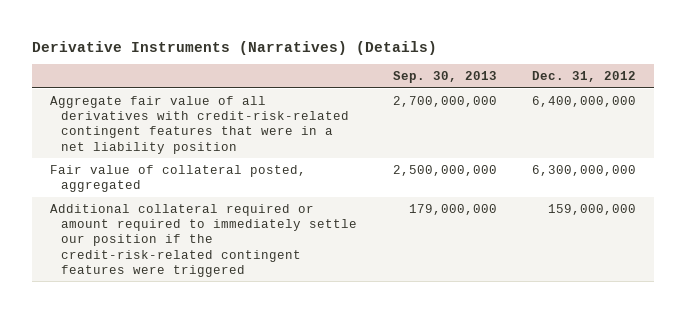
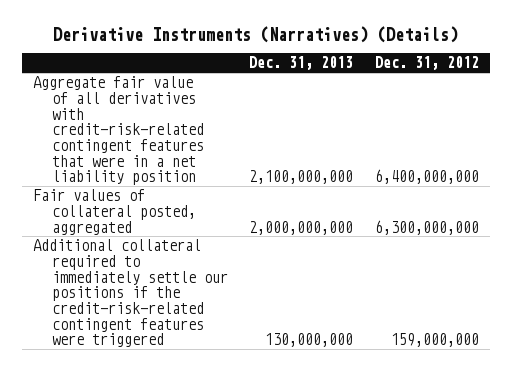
- | Sep. 30, 2013 | Dec. 31, 2012
+ | Dec. 31, 2013 | Dec. 31, 2012
- Fair value of collateral posted, aggregated | 2,500,000,000 | 6,300,000,000
- Additional collateral required or amount required to immediately settle our position if the credit-risk-related contingent features were triggered | 179,000,000 | 159,000,000
+ Fair values of collateral posted, aggregated | 2,000,000,000 | 6,300,000,000
+ Additional collateral required to immediately settle our positions if the credit-risk-related contingent features were triggered | 130,000,000 | 159,000,000

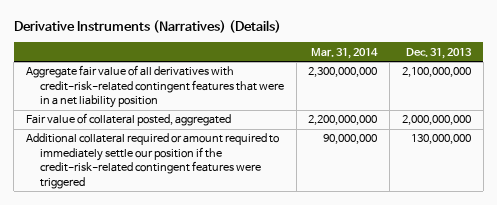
- | Dec. 31, 2013 | Dec. 31, 2012
+ | Mar. 31, 2014 | Dec. 31, 2013
- Fair values of collateral posted, aggregated | 2,000,000,000 | 6,300,000,000
- Additional collateral required to immediately settle our positions if the credit-risk-related contingent features were triggered | 130,000,000 | 159,000,000
+ Fair value of collateral posted, aggregated | 2,200,000,000 | 2,000,000,000
+ Additional collateral required or amount required to immediately settle our position if the credit-risk-related contingent features were triggered | 90,000,000 | 130,000,000

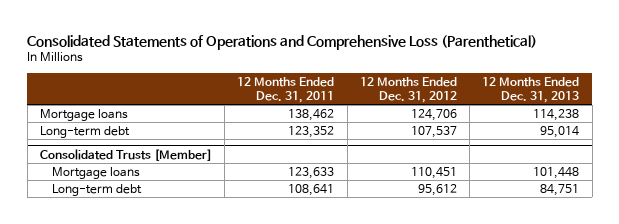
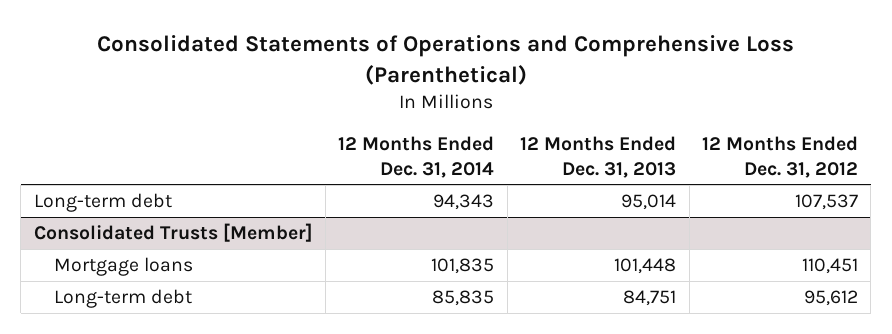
- | 12 Months Ended Dec. 31, 2011 | 12 Months Ended Dec. 31, 2012 | 12 Months Ended Dec. 31, 2013
+ | 12 Months Ended Dec. 31, 2014 | 12 Months Ended Dec. 31, 2013 | 12 Months Ended Dec. 31, 2012
- Mortgage loans | 138,462 | 124,706 | 114,238

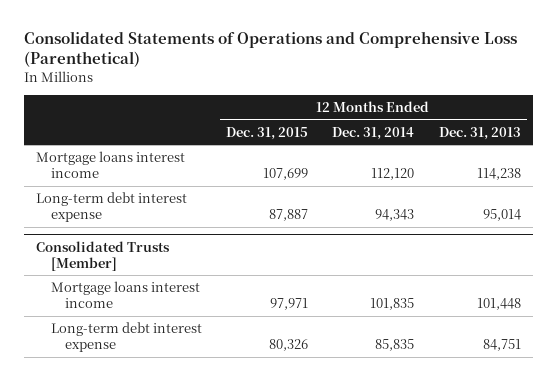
- | 12 Months Ended Dec. 31, 2014 | 12 Months Ended Dec. 31, 2013 | 12 Months Ended Dec. 31, 2012
+ | 12 Months Ended Dec. 31, 2015 | 12 Months Ended Dec. 31, 2014 | 12 Months Ended Dec. 31, 2013
- Long-term debt | 94,343 | 95,014 | 107,537
+ Mortgage loans interest income | 107,699 | 112,120 | 114,238
+ Long-term debt interest expense | 87,887 | 94,343 | 95,014
@ Consolidated Trusts [Member]
- Mortgage loans | 101,835 | 101,448 | 110,451
- Long-term debt | 85,835 | 84,751 | 95,612
+ Mortgage loans interest income | 97,971 | 101,835 | 101,448
+ Long-term debt interest expense | 80,326 | 85,835 | 84,751

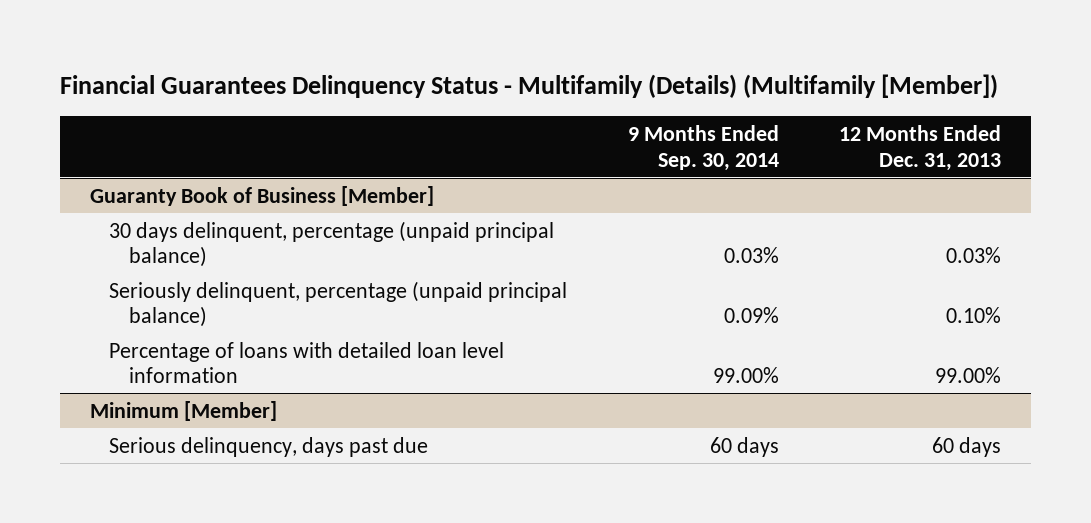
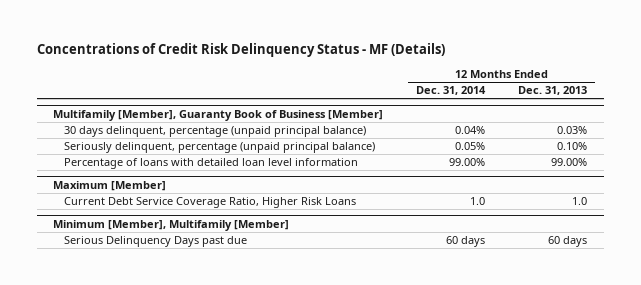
- Financial Guarantees Delinquency Status - Multifamily (Details) (Multifamily [Member])
+ Concentrations of Credit Risk Delinquency Status - MF (Details)
- | 9 Months Ended Sep. 30, 2014 | 12 Months Ended Dec. 31, 2013
+ | 12 Months Ended Dec. 31, 2014 | 12 Months Ended Dec. 31, 2013
- Guaranty Book of Business [Member]
+ Multifamily [Member], Guaranty Book of Business [Member]
- Minimum [Member]
- Serious delinquency, days past due | 60 days | 60 days
+ Maximum [Member]
+ Current Debt Service Coverage Ratio, Higher Risk Loans | 1.0 | 1.0
+ Minimum [Member], Multifamily [Member]
+ Serious Delinquency Days past due | 60 days | 60 days

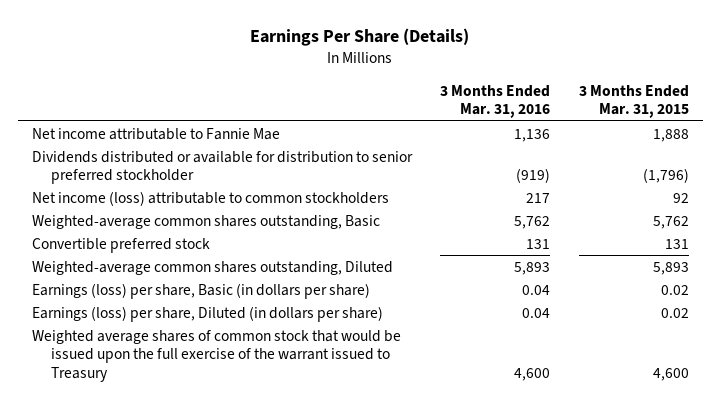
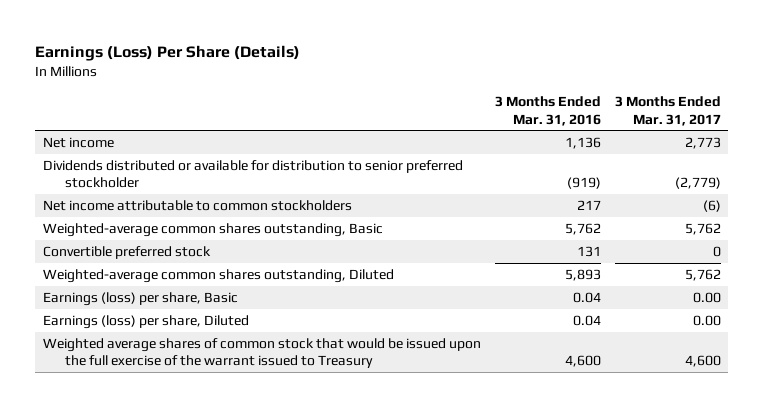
- Earnings Per Share (Details)
+ Earnings (Loss) Per Share (Details)
- | 3 Months Ended Mar. 31, 2016 | 3 Months Ended Mar. 31, 2015
+ | 3 Months Ended Mar. 31, 2016 | 3 Months Ended Mar. 31, 2017
- Net income attributable to Fannie Mae | 1,136 | 1,888
+ Net income | 1,136 | 2,773
- Net income (loss) attributable to common stockholders | 217 | 92
+ Net income attributable to common stockholders | 217 | (6)
- Earnings (loss) per share, Basic (in dollars per share) | 0.04 | 0.02
- Earnings (loss) per share, Diluted (in dollars per share) | 0.04 | 0.02
+ Earnings (loss) per share, Basic | 0.04 | 0.00
+ Earnings (loss) per share, Diluted | 0.04 | 0.00

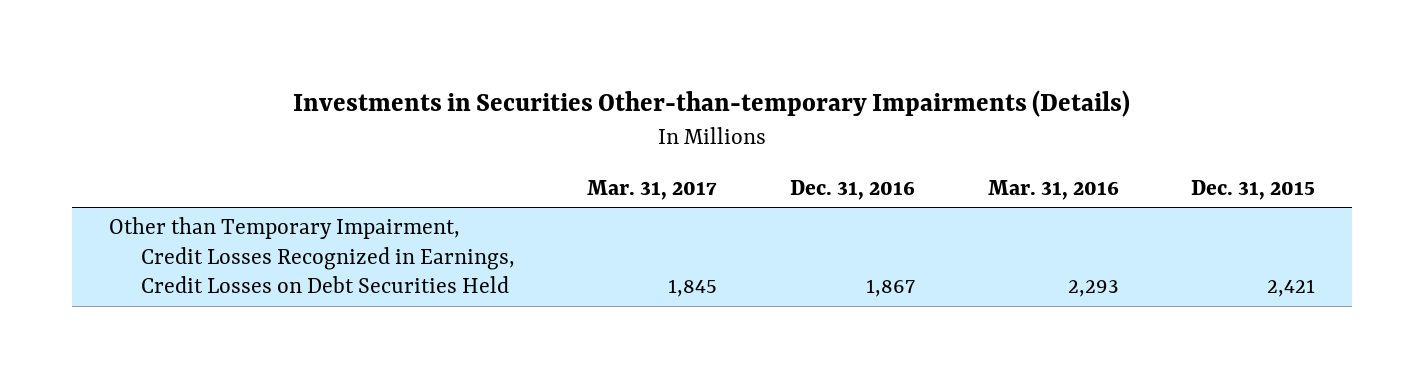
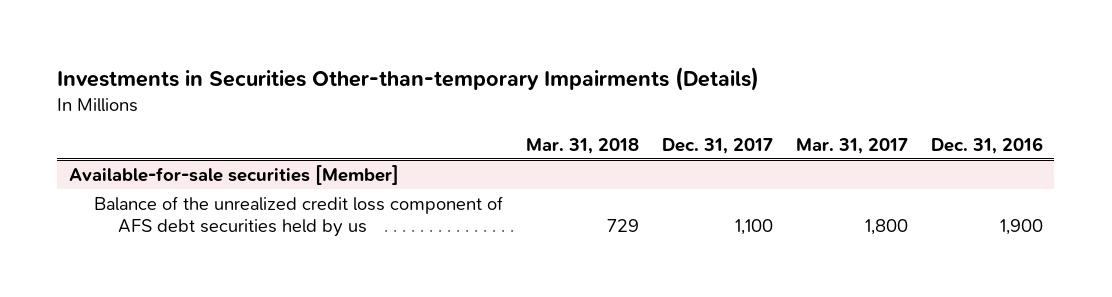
- | Mar. 31, 2017 | Dec. 31, 2016 | Mar. 31, 2016 | Dec. 31, 2015
+ | Mar. 31, 2018 | Dec. 31, 2017 | Mar. 31, 2017 | Dec. 31, 2016
- Other than Temporary Impairment, Credit Losses Recognized in Earnings, Credit Losses on Debt Securities Held | 1,845 | 1,867 | 2,293 | 2,421
+ Available-for-sale securities [Member]
+ Balance of the unrealized credit loss component of AFS debt securities held by us | 729 | 1,100 | 1,800 | 1,900

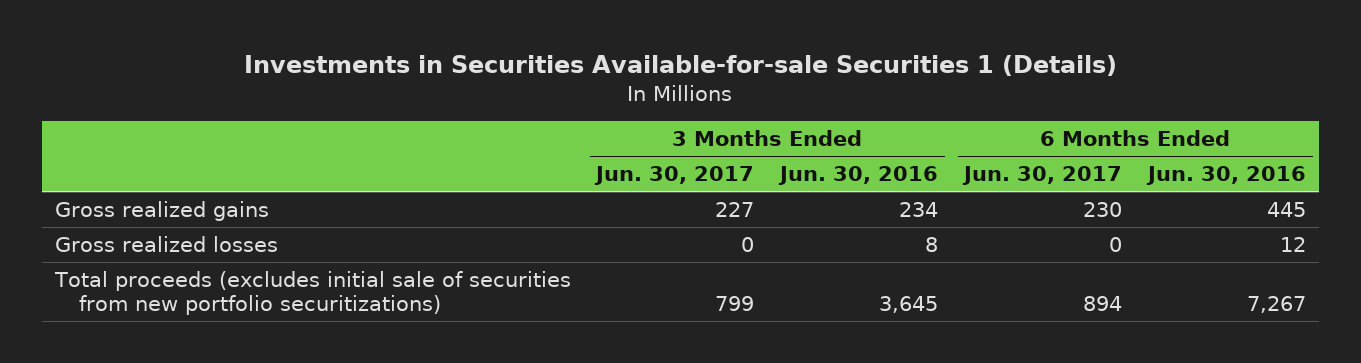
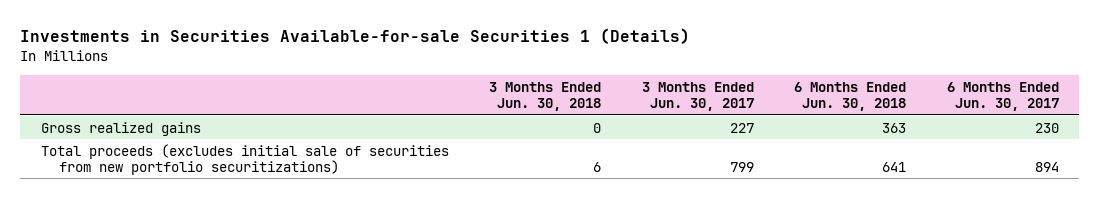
- | 3 Months Ended Jun. 30, 2017 | 3 Months Ended Jun. 30, 2016 | 6 Months Ended Jun. 30, 2017 | 6 Months Ended Jun. 30, 2016
+ | 3 Months Ended Jun. 30, 2018 | 3 Months Ended Jun. 30, 2017 | 6 Months Ended Jun. 30, 2018 | 6 Months Ended Jun. 30, 2017
- Gross realized losses | 0 | 8 | 0 | 12

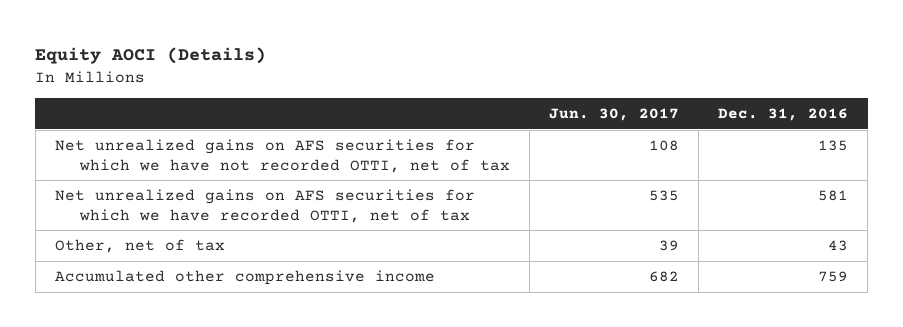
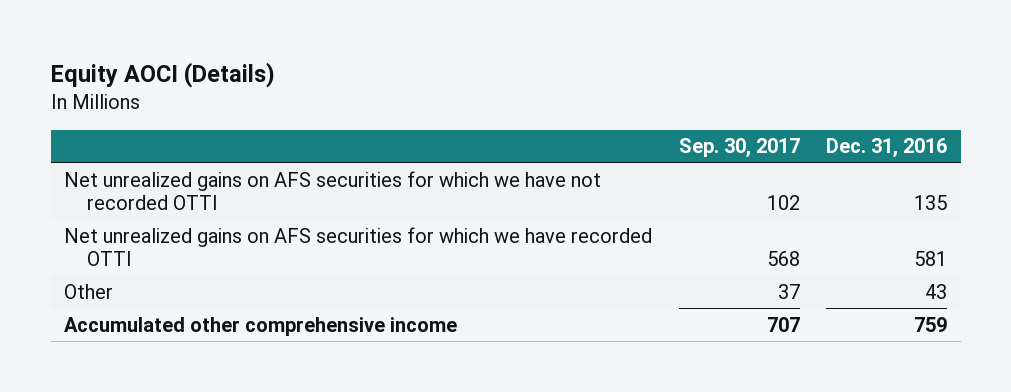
- | Jun. 30, 2017 | Dec. 31, 2016
+ | Sep. 30, 2017 | Dec. 31, 2016
- Net unrealized gains on AFS securities for which we have not recorded OTTI, net of tax | 108 | 135
- Net unrealized gains on AFS securities for which we have recorded OTTI, net of tax | 535 | 581
- Other, net of tax | 39 | 43
+ Net unrealized gains on AFS securities for which we have not recorded OTTI | 102 | 135
+ Net unrealized gains on AFS securities for which we have recorded OTTI | 568 | 581
+ Other | 37 | 43

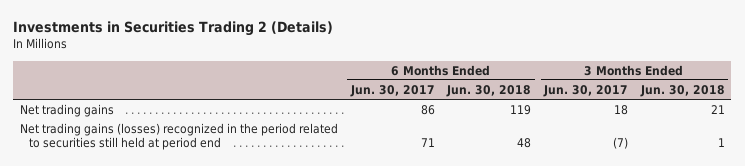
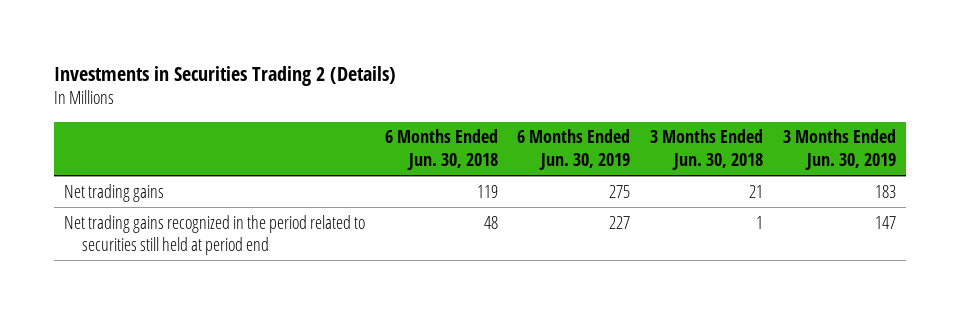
- | 6 Months Ended Jun. 30, 2017 | 6 Months Ended Jun. 30, 2018 | 3 Months Ended Jun. 30, 2017 | 3 Months Ended Jun. 30, 2018
+ | 6 Months Ended Jun. 30, 2018 | 6 Months Ended Jun. 30, 2019 | 3 Months Ended Jun. 30, 2018 | 3 Months Ended Jun. 30, 2019
- Net trading gains (losses) recognized in the period related to securities still held at period end | 71 | 48 | (7) | 1
+ Net trading gains recognized in the period related to securities still held at period end | 48 | 227 | 1 | 147

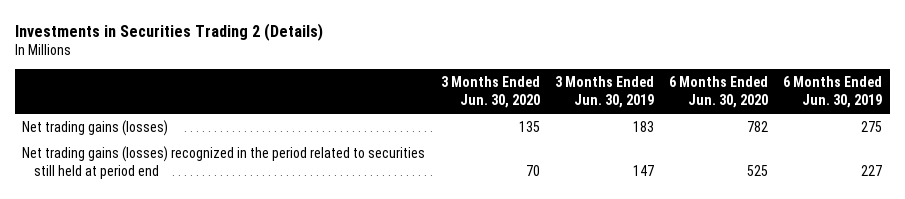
- | 6 Months Ended Jun. 30, 2018 | 6 Months Ended Jun. 30, 2019 | 3 Months Ended Jun. 30, 2018 | 3 Months Ended Jun. 30, 2019
+ | 3 Months Ended Jun. 30, 2020 | 3 Months Ended Jun. 30, 2019 | 6 Months Ended Jun. 30, 2020 | 6 Months Ended Jun. 30, 2019
- Net trading gains | 119 | 275 | 21 | 183
- Net trading gains recognized in the period related to securities still held at period end | 48 | 227 | 1 | 147
+ Net trading gains (losses) | 135 | 183 | 782 | 275
+ Net trading gains (losses) recognized in the period related to securities still held at period end | 70 | 147 | 525 | 227

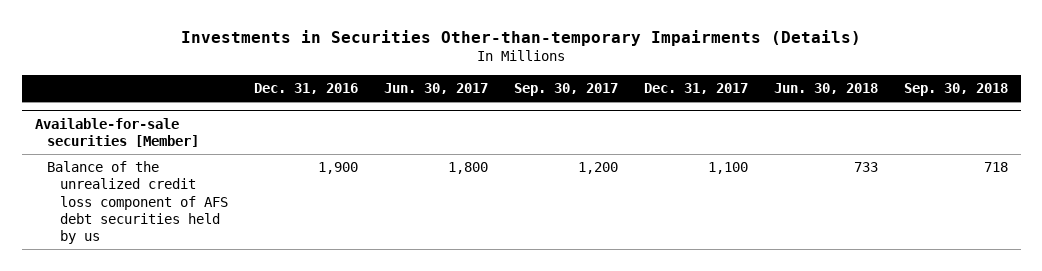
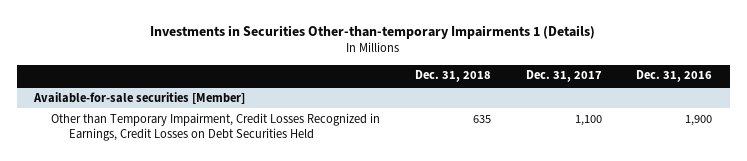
- Investments in Securities Other-than-temporary Impairments (Details)
+ Investments in Securities Other-than-temporary Impairments 1 (Details)
- | Dec. 31, 2016 | Jun. 30, 2017 | Sep. 30, 2017 | Dec. 31, 2017 | Jun. 30, 2018 | Sep. 30, 2018
+ | Dec. 31, 2018 | Dec. 31, 2017 | Dec. 31, 2016
@ Available-for-sale securities [Member]
- Balance of the unrealized credit loss component of AFS debt securities held by us | 1,900 | 1,800 | 1,200 | 1,100 | 733 | 718
+ Other than Temporary Impairment, Credit Losses Recognized in Earnings, Credit Losses on Debt Securities Held | 635 | 1,100 | 1,900

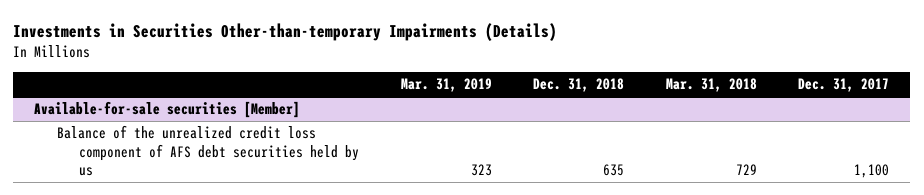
- Investments in Securities Other-than-temporary Impairments 1 (Details)
+ Investments in Securities Other-than-temporary Impairments (Details)
- | Dec. 31, 2018 | Dec. 31, 2017 | Dec. 31, 2016
+ | Mar. 31, 2019 | Dec. 31, 2018 | Mar. 31, 2018 | Dec. 31, 2017
@ Available-for-sale securities [Member]
- Other than Temporary Impairment, Credit Losses Recognized in Earnings, Credit Losses on Debt Securities Held | 635 | 1,100 | 1,900
+ Balance of the unrealized credit loss component of AFS debt securities held by us | 323 | 635 | 729 | 1,100

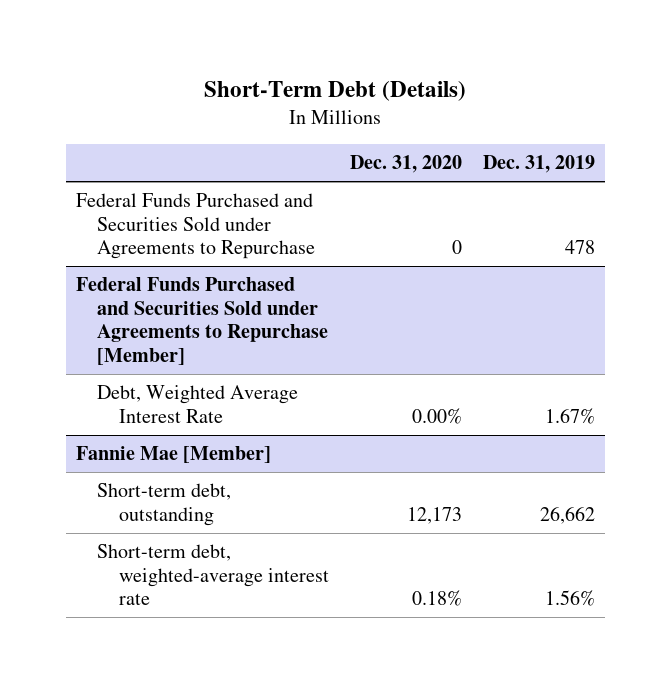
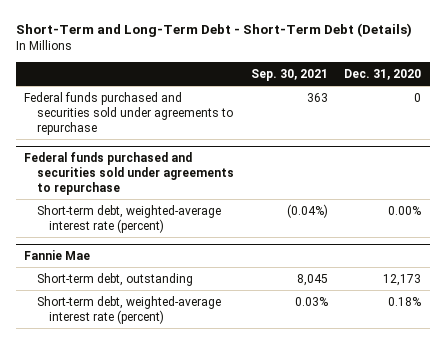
- Short-Term Debt (Details)
+ Short-Term and Long-Term Debt - Short-Term Debt (Details)
- | Dec. 31, 2020 | Dec. 31, 2019
+ | Sep. 30, 2021 | Dec. 31, 2020
- Federal Funds Purchased and Securities Sold under Agreements to Repurchase | 0 | 478
- Federal Funds Purchased and Securities Sold under Agreements to Repurchase [Member]
- Debt, Weighted Average Interest Rate | 0.00% | 1.67%
- Fannie Mae [Member]
+ Federal funds purchased and securities sold under agreements to repurchase | 363 | 0
+ Federal funds purchased and securities sold under agreements to repurchase
+ Short-term debt, weighted-average interest rate (percent) | (0.04%) | 0.00%
+ Fannie Mae
- Short-term debt, weighted-average interest rate | 0.18% | 1.56%
+ Short-term debt, weighted-average interest rate (percent) | 0.03% | 0.18%

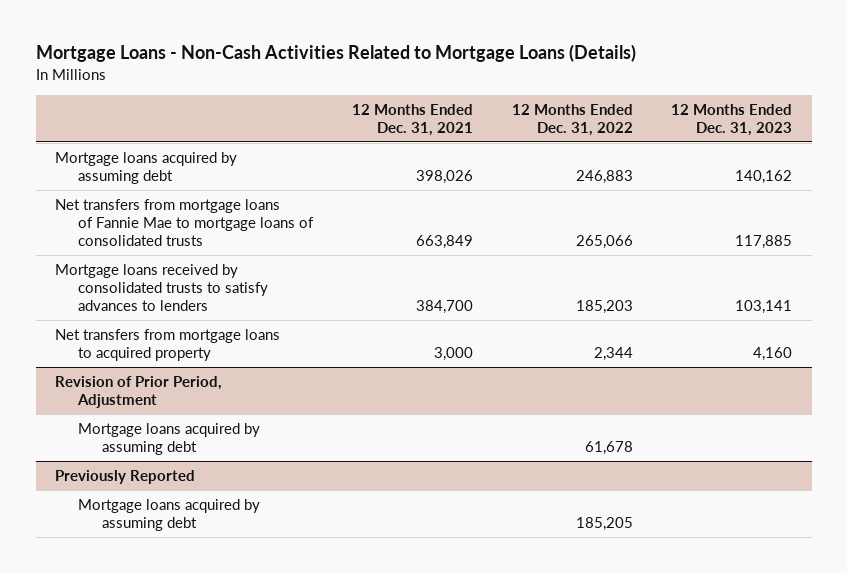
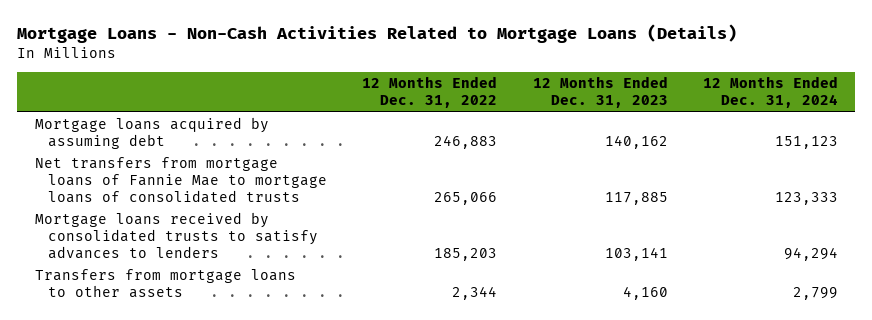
- | 12 Months Ended Dec. 31, 2021 | 12 Months Ended Dec. 31, 2022 | 12 Months Ended Dec. 31, 2023
+ | 12 Months Ended Dec. 31, 2022 | 12 Months Ended Dec. 31, 2023 | 12 Months Ended Dec. 31, 2024
- Net transfers from mortgage loans to acquired property | 3,000 | 2,344 | 4,160
- Revision of Prior Period, Adjustment
- Mortgage loans acquired by assuming debt | | 61,678 |
- Previously Reported
- Mortgage loans acquired by assuming debt | | 185,205 |
+ Transfers from mortgage loans to other assets | 2,344 | 4,160 | 2,799

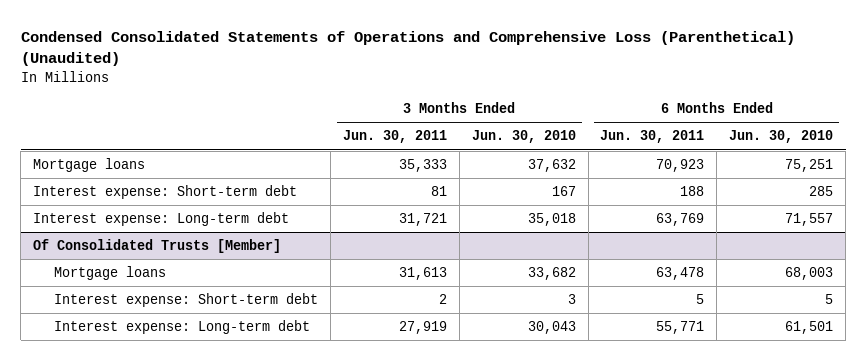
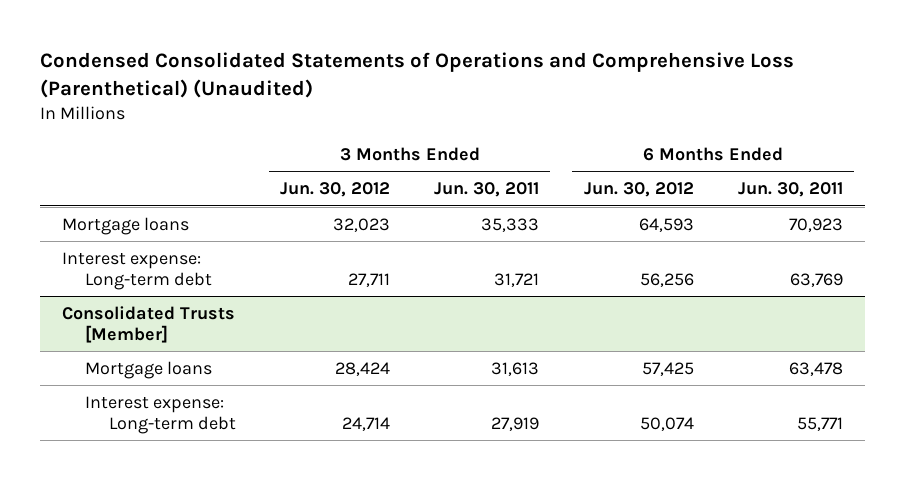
- | 3 Months Ended Jun. 30, 2011 | 3 Months Ended Jun. 30, 2010 | 6 Months Ended Jun. 30, 2011 | 6 Months Ended Jun. 30, 2010
+ | 3 Months Ended Jun. 30, 2012 | 3 Months Ended Jun. 30, 2011 | 6 Months Ended Jun. 30, 2012 | 6 Months Ended Jun. 30, 2011
- Interest expense: Short-term debt | 81 | 167 | 188 | 285
- Of Consolidated Trusts [Member]
+ Consolidated Trusts [Member]
- Interest expense: Short-term debt | 2 | 3 | 5 | 5

